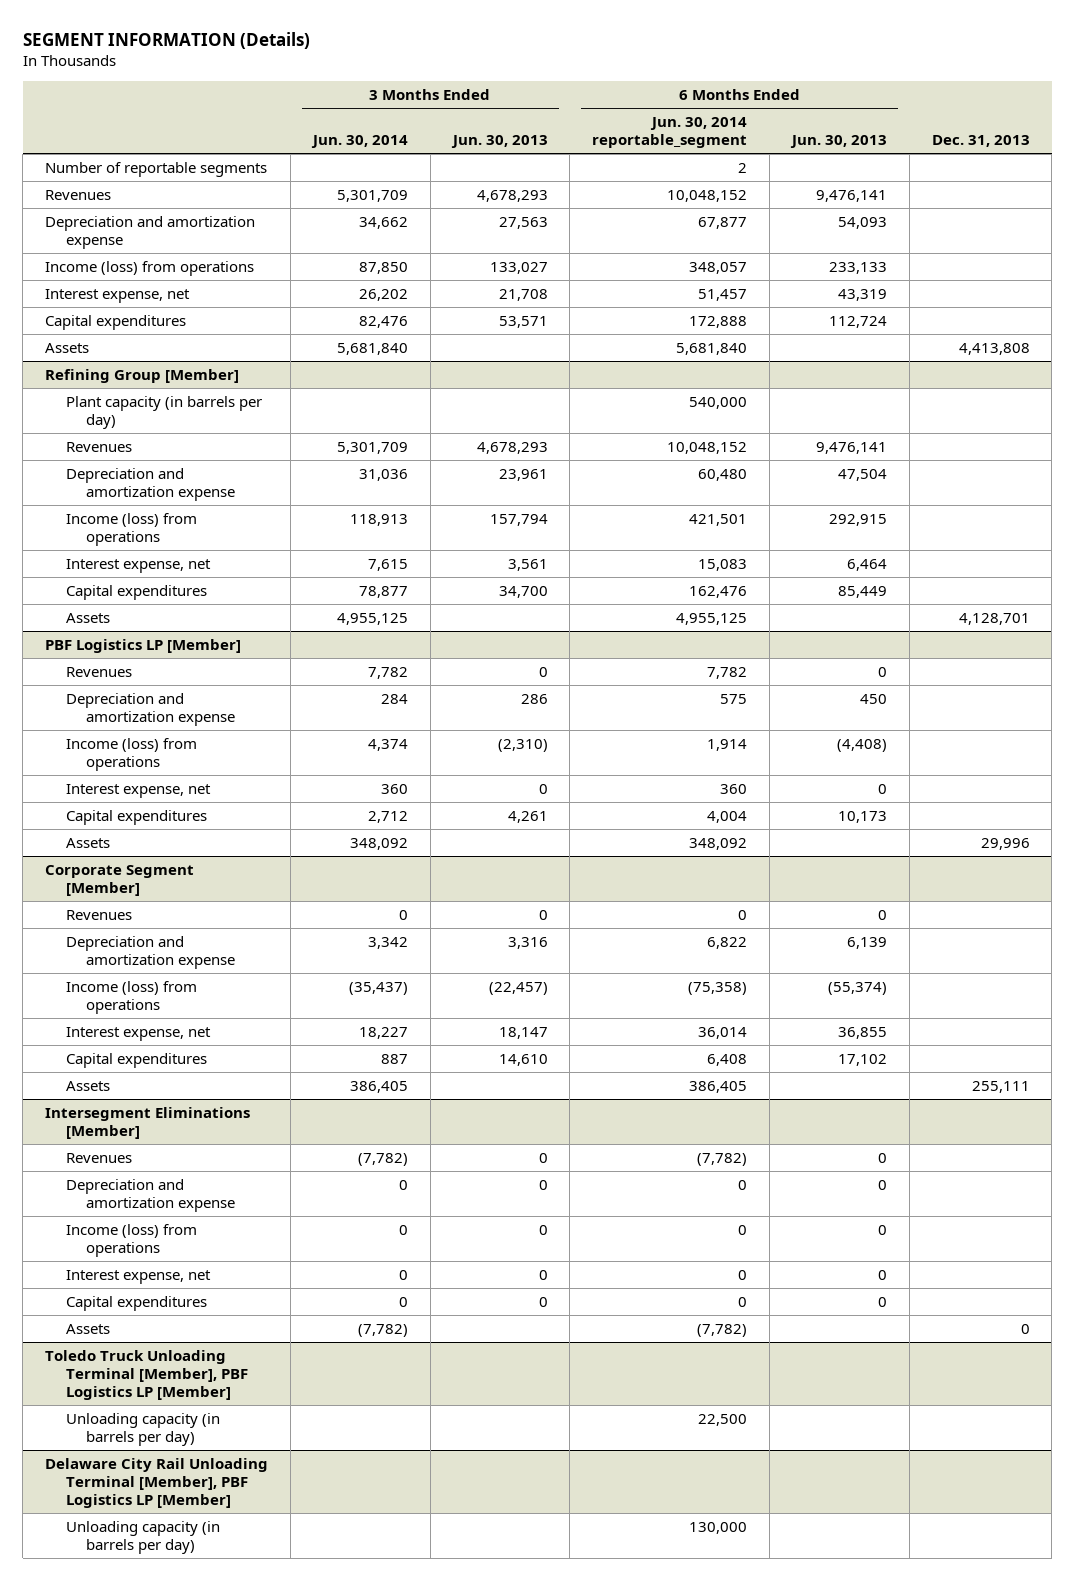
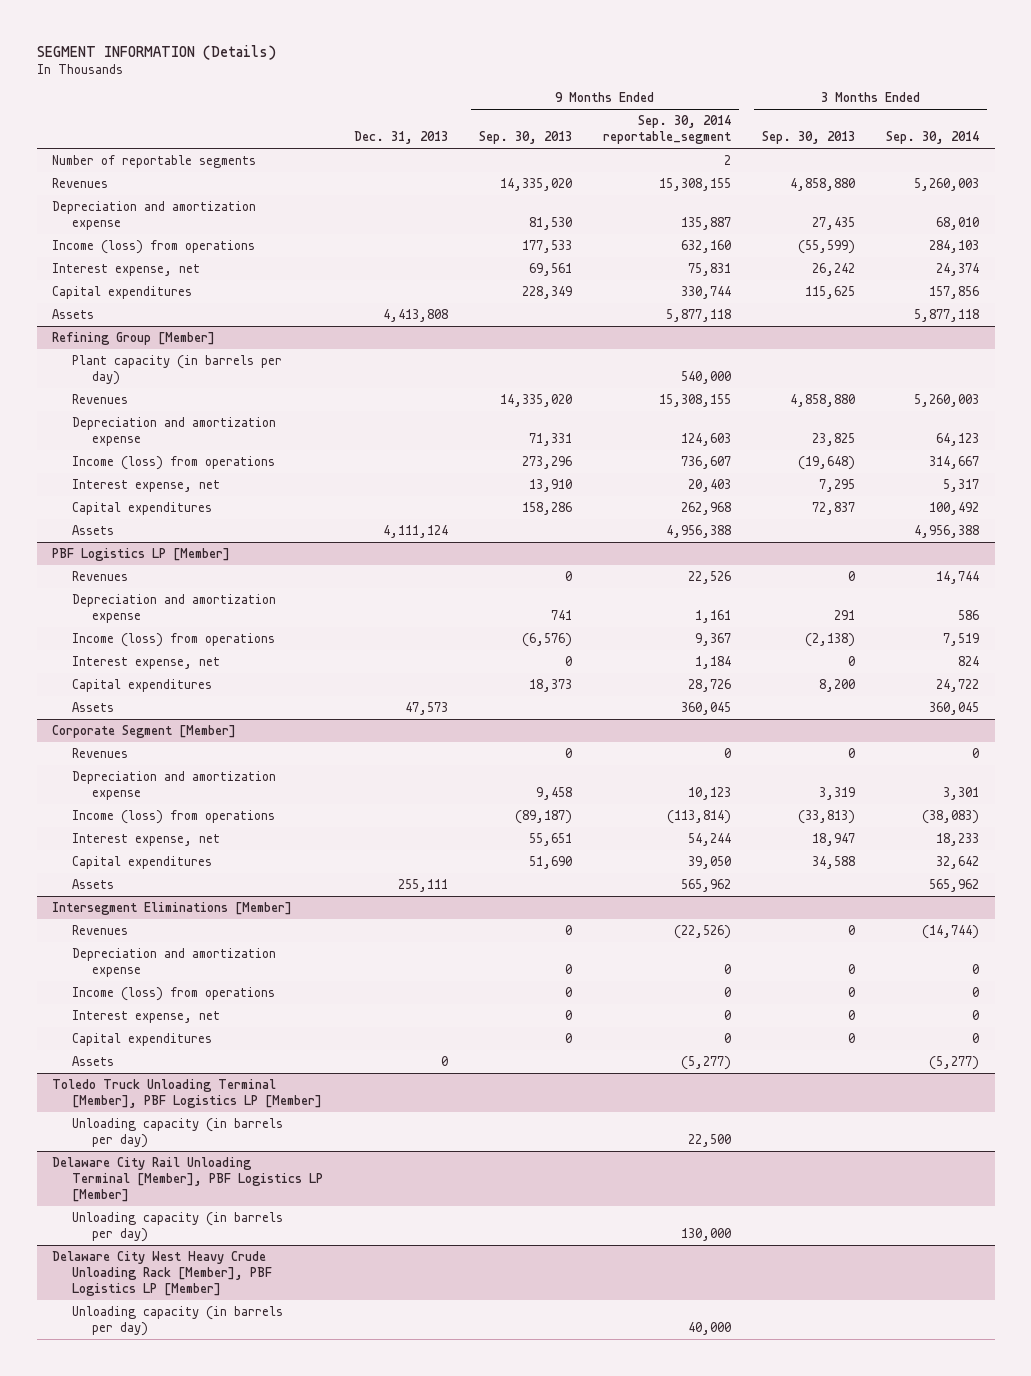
- | 3 Months Ended Jun. 30, 2014 | 3 Months Ended Jun. 30, 2013 | 6 Months Ended Jun. 30, 2014 reportable_segment | 6 Months Ended Jun. 30, 2013 | Dec. 31, 2013
+ | Dec. 31, 2013 | 9 Months Ended Sep. 30, 2013 | 9 Months Ended Sep. 30, 2014 reportable_segment | 3 Months Ended Sep. 30, 2013 | 3 Months Ended Sep. 30, 2014
@ Refining Group [Member]
- Assets | 4,955,125 | | 4,955,125 | | 4,128,701
+ Assets | 4,111,124 | | 4,956,388 | | 4,956,388
@ PBF Logistics LP [Member]
- Assets | 348,092 | | 348,092 | | 29,996
+ Assets | 47,573 | | 360,045 | | 360,045
+ Delaware City West Heavy Crude Unloading Rack [Member], PBF Logistics LP [Member]
+ Unloading capacity (in barrels per day) | | | 40,000 | |

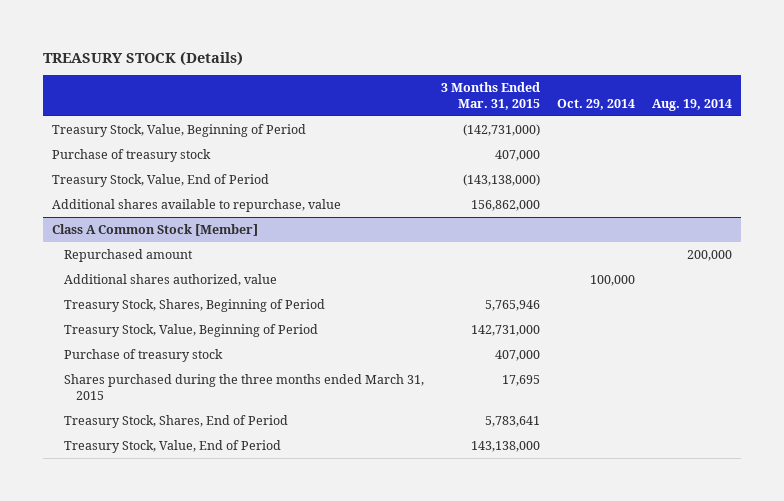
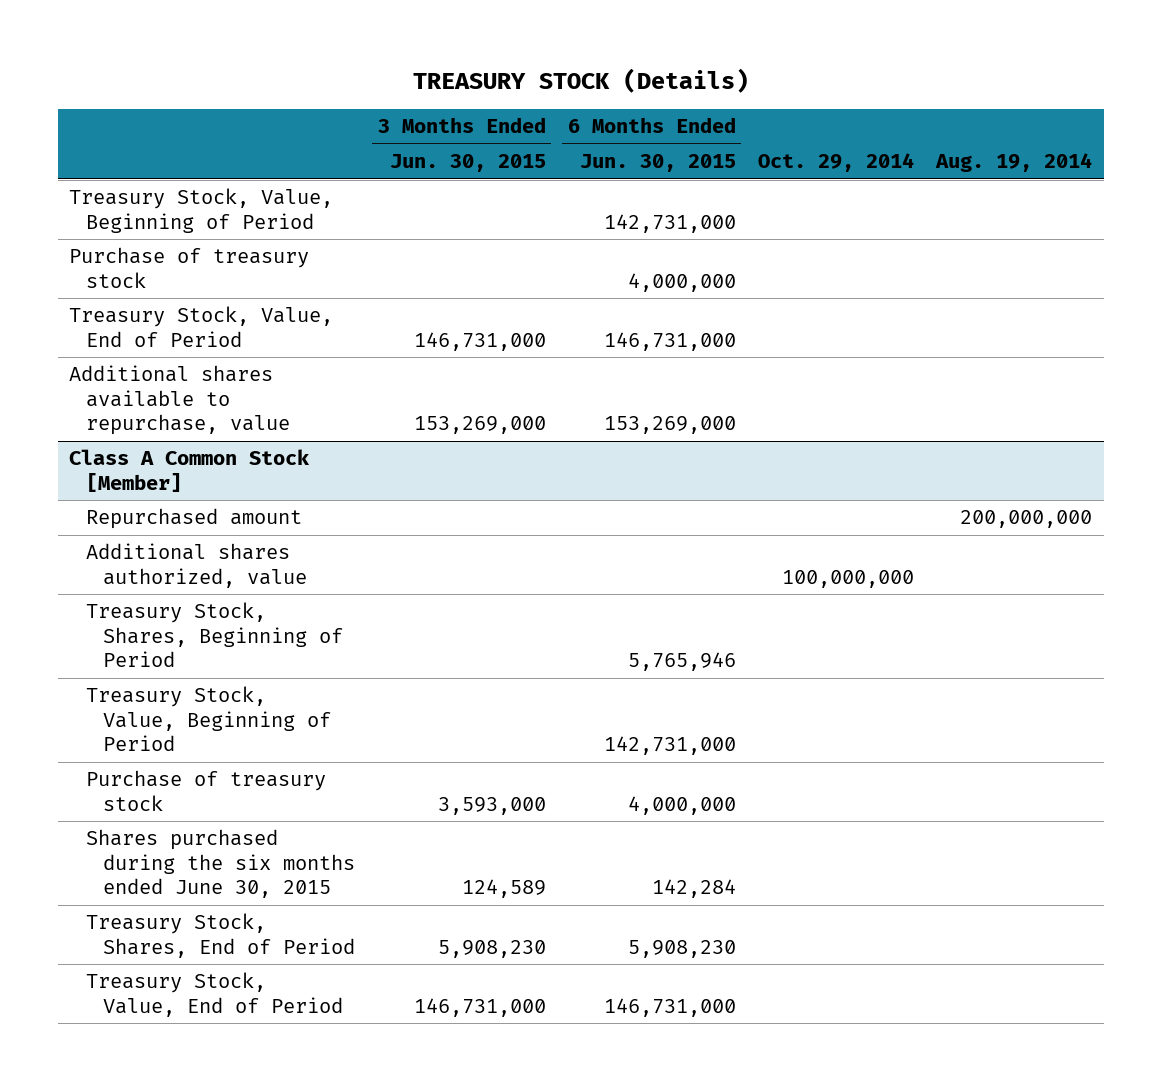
- | 3 Months Ended Mar. 31, 2015 | Oct. 29, 2014 | Aug. 19, 2014
+ | 3 Months Ended Jun. 30, 2015 | 6 Months Ended Jun. 30, 2015 | Oct. 29, 2014 | Aug. 19, 2014
@ Class A Common Stock [Member]
- Repurchased amount | | | 200,000
- Additional shares authorized, value | | 100,000 |
+ Repurchased amount | | | | 200,000,000
+ Additional shares authorized, value | | | 100,000,000 |
- Shares purchased during the three months ended March 31, 2015 | 17,695 | |
+ Shares purchased during the six months ended June 30, 2015 | 124,589 | 142,284 | |

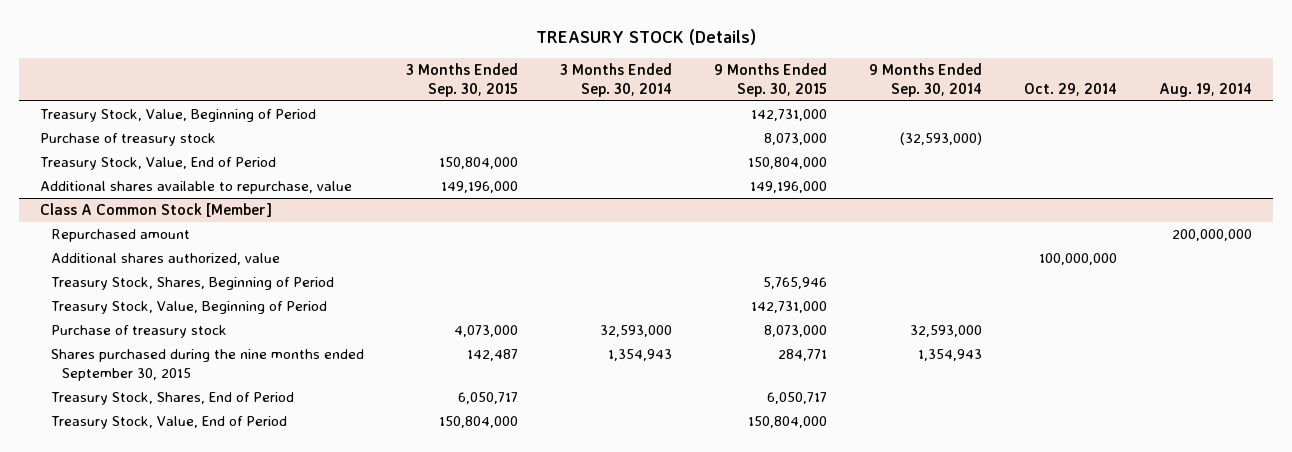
- | 3 Months Ended Jun. 30, 2015 | 6 Months Ended Jun. 30, 2015 | Oct. 29, 2014 | Aug. 19, 2014
+ | 3 Months Ended Sep. 30, 2015 | 3 Months Ended Sep. 30, 2014 | 9 Months Ended Sep. 30, 2015 | 9 Months Ended Sep. 30, 2014 | Oct. 29, 2014 | Aug. 19, 2014
@ Class A Common Stock [Member]
- Shares purchased during the six months ended June 30, 2015 | 124,589 | 142,284 | |
+ Shares purchased during the nine months ended September 30, 2015 | 142,487 | 1,354,943 | 284,771 | 1,354,943 | |

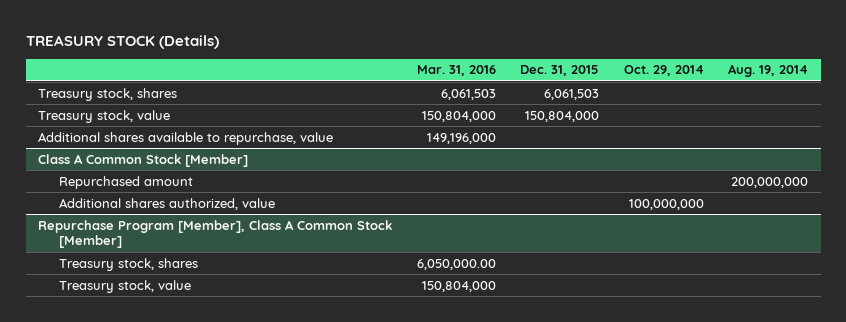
- | 3 Months Ended Sep. 30, 2015 | 3 Months Ended Sep. 30, 2014 | 9 Months Ended Sep. 30, 2015 | 9 Months Ended Sep. 30, 2014 | Oct. 29, 2014 | Aug. 19, 2014
+ | Mar. 31, 2016 | Dec. 31, 2015 | Oct. 29, 2014 | Aug. 19, 2014
- Treasury Stock, Value, Beginning of Period | | | 142,731,000 | | |
- Purchase of treasury stock | | | 8,073,000 | (32,593,000) | |
- Treasury Stock, Value, End of Period | 150,804,000 | | 150,804,000 | | |
+ Treasury stock, shares | 6,061,503 | 6,061,503 | |
+ Treasury stock, value | 150,804,000 | 150,804,000 | |
@ Class A Common Stock [Member]
- Treasury Stock, Shares, Beginning of Period | | | 5,765,946 | | |
- Treasury Stock, Value, Beginning of Period | | | 142,731,000 | | |
- Purchase of treasury stock | 4,073,000 | 32,593,000 | 8,073,000 | 32,593,000 | |
- Shares purchased during the nine months ended September 30, 2015 | 142,487 | 1,354,943 | 284,771 | 1,354,943 | |
- Treasury Stock, Shares, End of Period | 6,050,717 | | 6,050,717 | | |
- Treasury Stock, Value, End of Period | 150,804,000 | | 150,804,000 | | |
+ Repurchase Program [Member], Class A Common Stock [Member]
+ Treasury stock, shares | 6,050,000.00 | | |
+ Treasury stock, value | 150,804,000 | | |

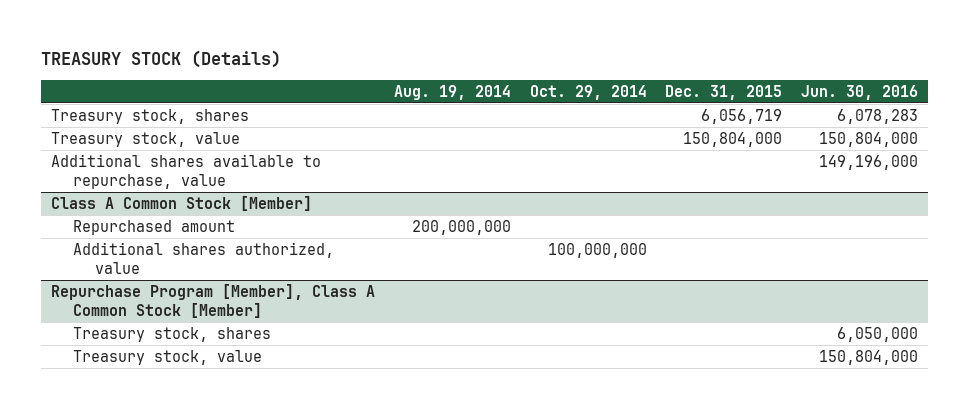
- | Mar. 31, 2016 | Dec. 31, 2015 | Oct. 29, 2014 | Aug. 19, 2014
+ | Aug. 19, 2014 | Oct. 29, 2014 | Dec. 31, 2015 | Jun. 30, 2016
- Treasury stock, shares | 6,061,503 | 6,061,503 | |
+ Treasury stock, shares | | | 6,056,719 | 6,078,283

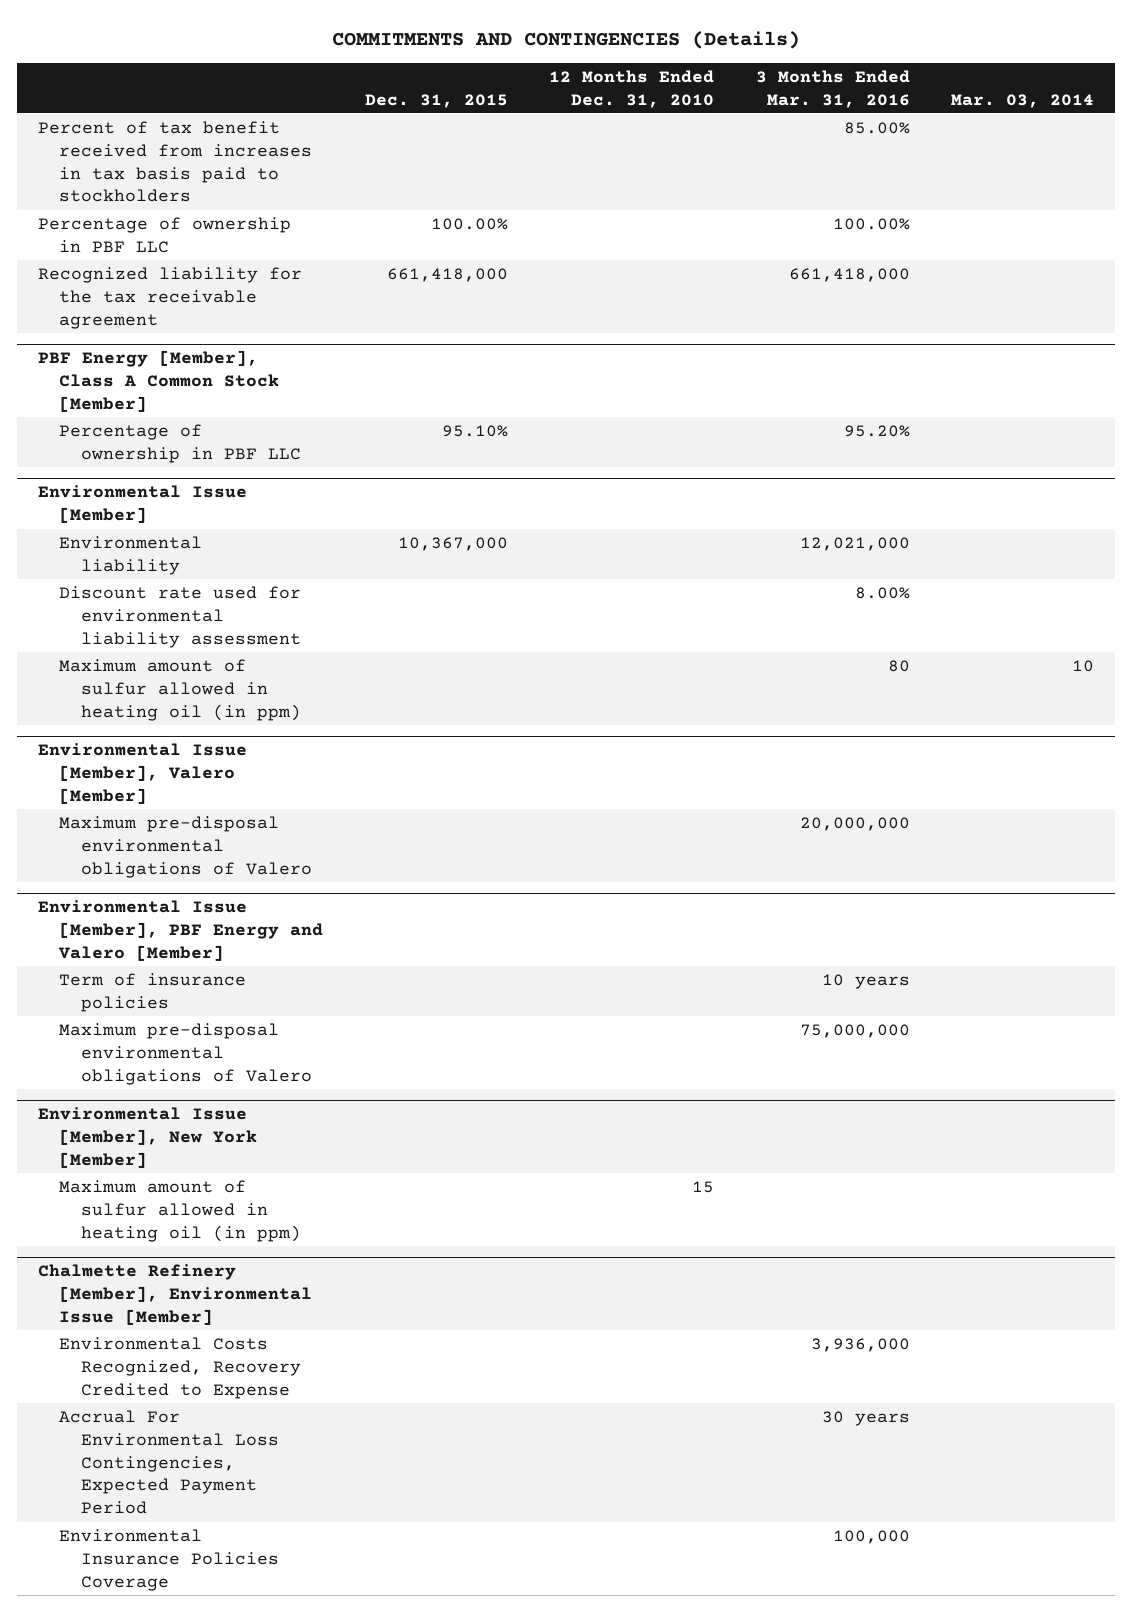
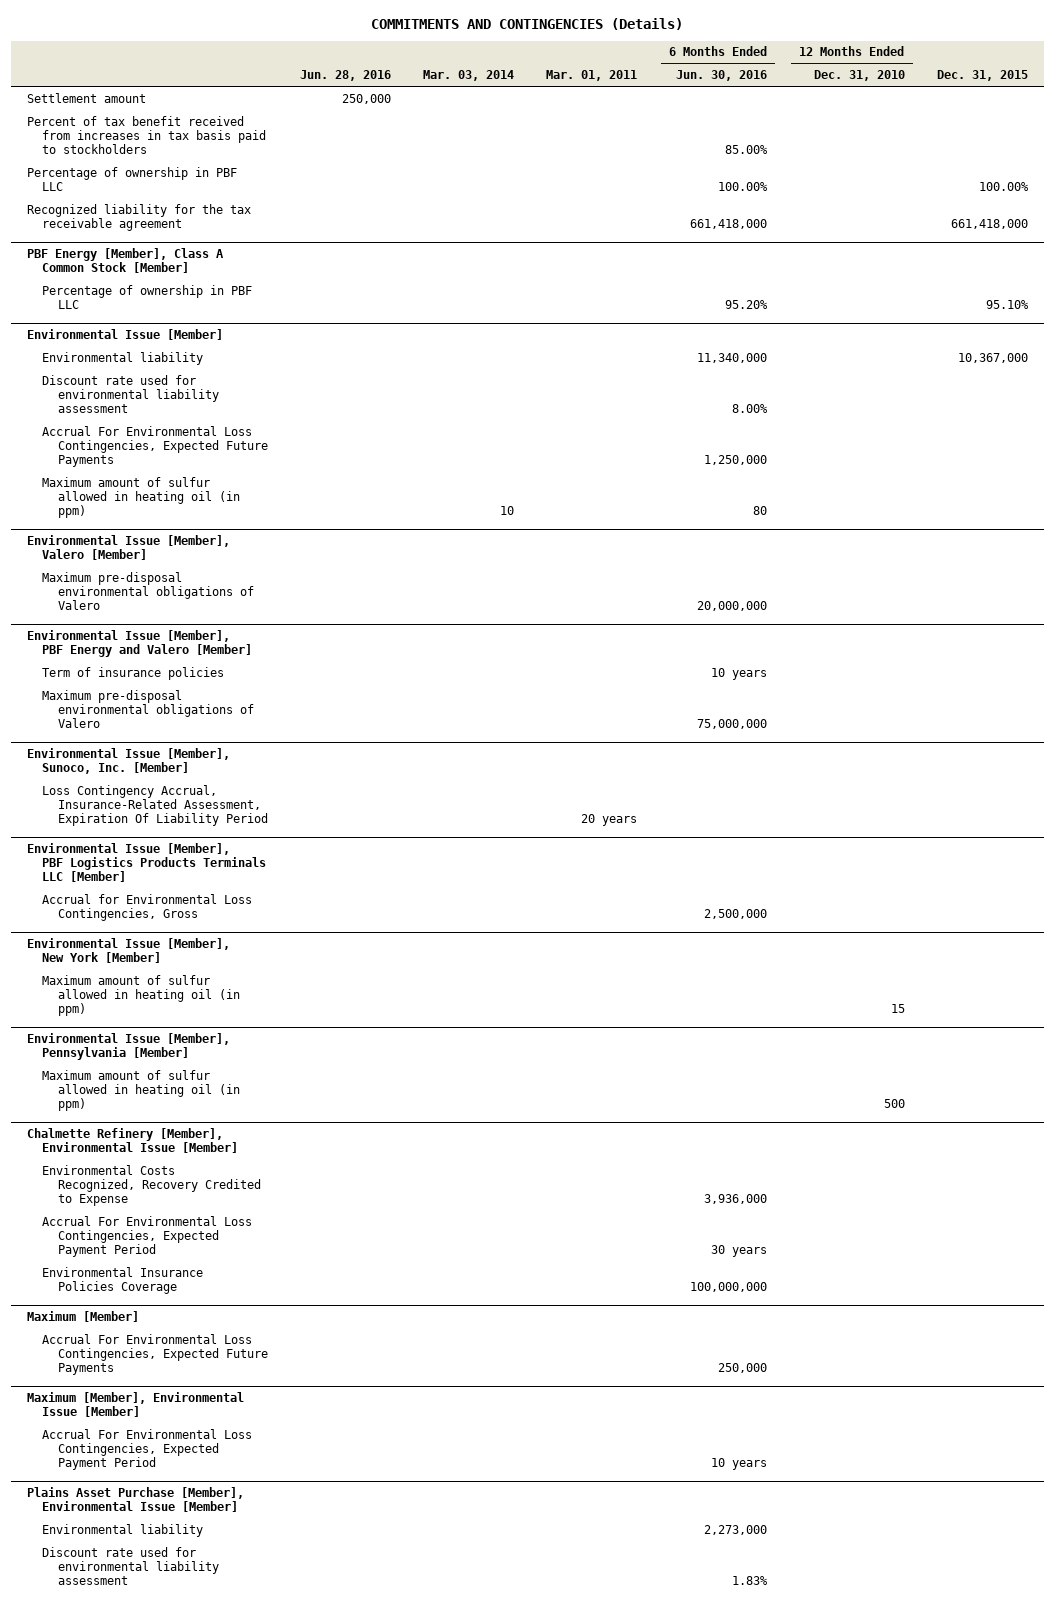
- | Dec. 31, 2015 | 12 Months Ended Dec. 31, 2010 | 3 Months Ended Mar. 31, 2016 | Mar. 03, 2014
+ | Jun. 28, 2016 | Mar. 03, 2014 | Mar. 01, 2011 | 6 Months Ended Jun. 30, 2016 | 12 Months Ended Dec. 31, 2010 | Dec. 31, 2015
+ Settlement amount | 250,000 | | | | |
@ Environmental Issue [Member]
+ Accrual For Environmental Loss Contingencies, Expected Future Payments | | | | 1,250,000 | |
+ Environmental Issue [Member], Sunoco, Inc. [Member]
+ Loss Contingency Accrual, Insurance-Related Assessment, Expiration Of Liability Period | | | 20 years | | |
+ Environmental Issue [Member], PBF Logistics Products Terminals LLC [Member]
+ Accrual for Environmental Loss Contingencies, Gross | | | | 2,500,000 | |
+ Environmental Issue [Member], Pennsylvania [Member]
+ Maximum amount of sulfur allowed in heating oil (in ppm) | | | | | 500 |
+ Maximum [Member]
+ Accrual For Environmental Loss Contingencies, Expected Future Payments | | | | 250,000 | |
+ Maximum [Member], Environmental Issue [Member]
+ Accrual For Environmental Loss Contingencies, Expected Payment Period | | | | 10 years | |
+ Plains Asset Purchase [Member], Environmental Issue [Member]
+ Environmental liability | | | | 2,273,000 | |
+ Discount rate used for environmental liability assessment | | | | 1.83% | |

